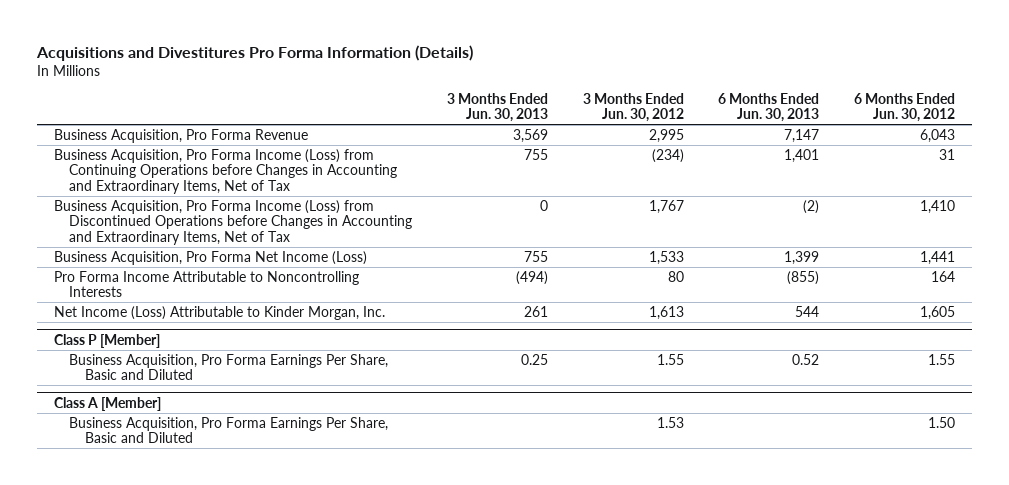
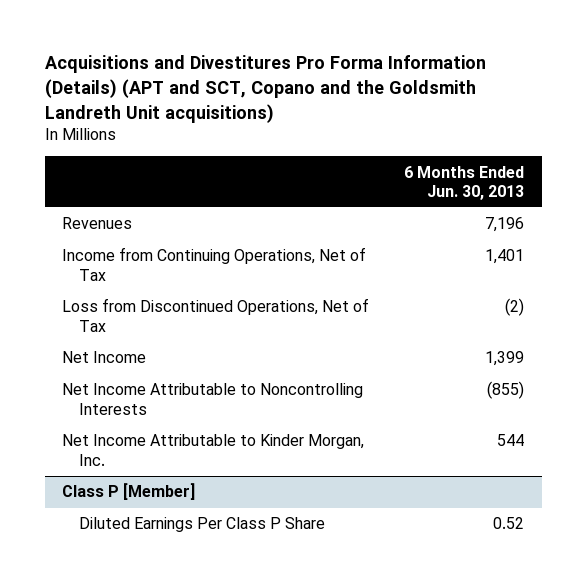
- Acquisitions and Divestitures Pro Forma Information (Details)
+ Acquisitions and Divestitures Pro Forma Information (Details) (APT and SCT, Copano and the Goldsmith Landreth Unit acquisitions)
- | 3 Months Ended Jun. 30, 2013 | 3 Months Ended Jun. 30, 2012 | 6 Months Ended Jun. 30, 2013 | 6 Months Ended Jun. 30, 2012
+ | 6 Months Ended Jun. 30, 2013
- Business Acquisition, Pro Forma Revenue | 3,569 | 2,995 | 7,147 | 6,043
- Business Acquisition, Pro Forma Income (Loss) from Continuing Operations before Changes in Accounting and Extraordinary Items, Net of Tax | 755 | (234) | 1,401 | 31
- Business Acquisition, Pro Forma Income (Loss) from Discontinued Operations before Changes in Accounting and Extraordinary Items, Net of Tax | 0 | 1,767 | (2) | 1,410
- Business Acquisition, Pro Forma Net Income (Loss) | 755 | 1,533 | 1,399 | 1,441
- Pro Forma Income Attributable to Noncontrolling Interests | (494) | 80 | (855) | 164
- Net Income (Loss) Attributable to Kinder Morgan, Inc. | 261 | 1,613 | 544 | 1,605
+ Revenues | 7,196
+ Income from Continuing Operations, Net of Tax | 1,401
+ Loss from Discontinued Operations, Net of Tax | (2)
+ Net Income | 1,399
+ Net Income Attributable to Noncontrolling Interests | (855)
+ Net Income Attributable to Kinder Morgan, Inc. | 544
@ Class P [Member]
- Business Acquisition, Pro Forma Earnings Per Share, Basic and Diluted | 0.25 | 1.55 | 0.52 | 1.55
- Class A [Member]
- Business Acquisition, Pro Forma Earnings Per Share, Basic and Diluted | | 1.53 | | 1.50
@ Class P [Member]
+ Diluted Earnings Per Class P Share | 0.52

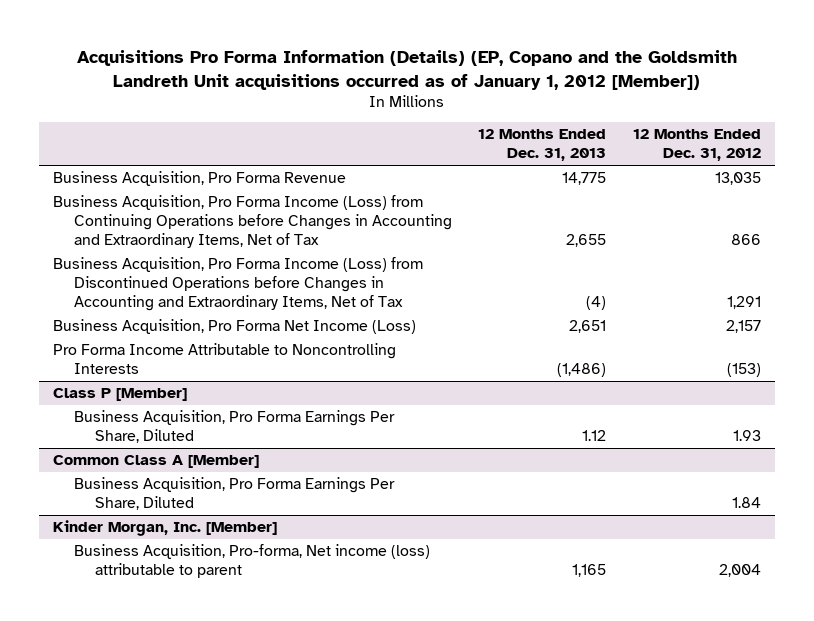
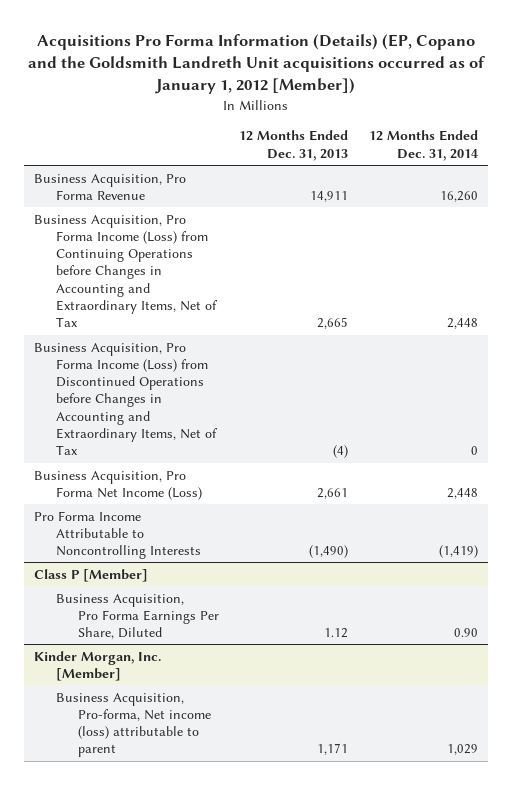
- | 12 Months Ended Dec. 31, 2013 | 12 Months Ended Dec. 31, 2012
+ | 12 Months Ended Dec. 31, 2013 | 12 Months Ended Dec. 31, 2014
- Business Acquisition, Pro Forma Revenue | 14,775 | 13,035
- Business Acquisition, Pro Forma Income (Loss) from Continuing Operations before Changes in Accounting and Extraordinary Items, Net of Tax | 2,655 | 866
+ Business Acquisition, Pro Forma Revenue | 14,911 | 16,260
+ Business Acquisition, Pro Forma Income (Loss) from Continuing Operations before Changes in Accounting and Extraordinary Items, Net of Tax | 2,665 | 2,448
- Business Acquisition, Pro Forma Net Income (Loss) | 2,651 | 2,157
- Pro Forma Income Attributable to Noncontrolling Interests | (1,486) | (153)
+ Business Acquisition, Pro Forma Net Income (Loss) | 2,661 | 2,448
+ Pro Forma Income Attributable to Noncontrolling Interests | (1,490) | (1,419)
- Common Class A [Member]
- Business Acquisition, Pro Forma Earnings Per Share, Diluted | | 1.84
@ Kinder Morgan, Inc. [Member]
- Business Acquisition, Pro-forma, Net income (loss) attributable to parent | 1,165 | 2,004
+ Business Acquisition, Pro-forma, Net income (loss) attributable to parent | 1,171 | 1,029

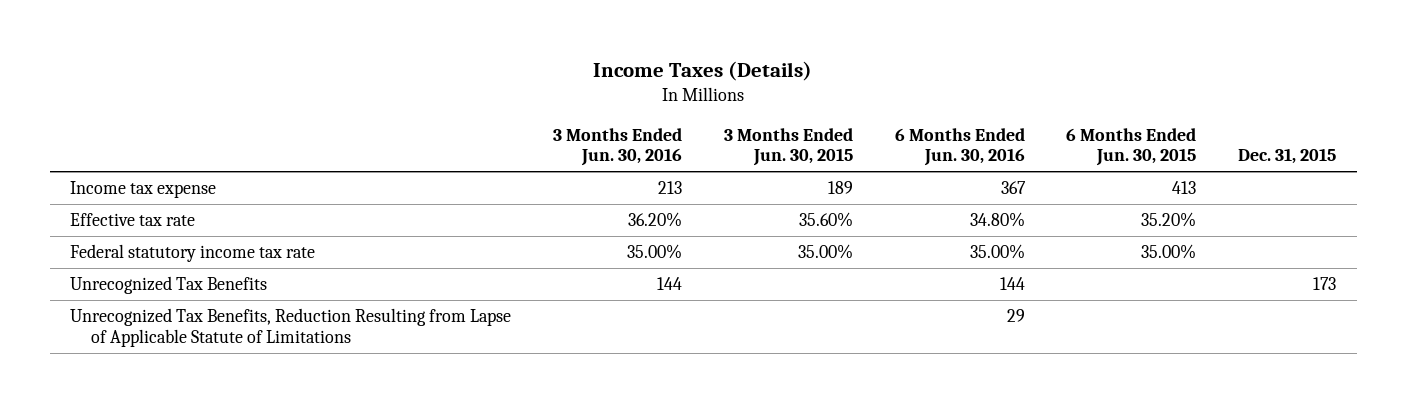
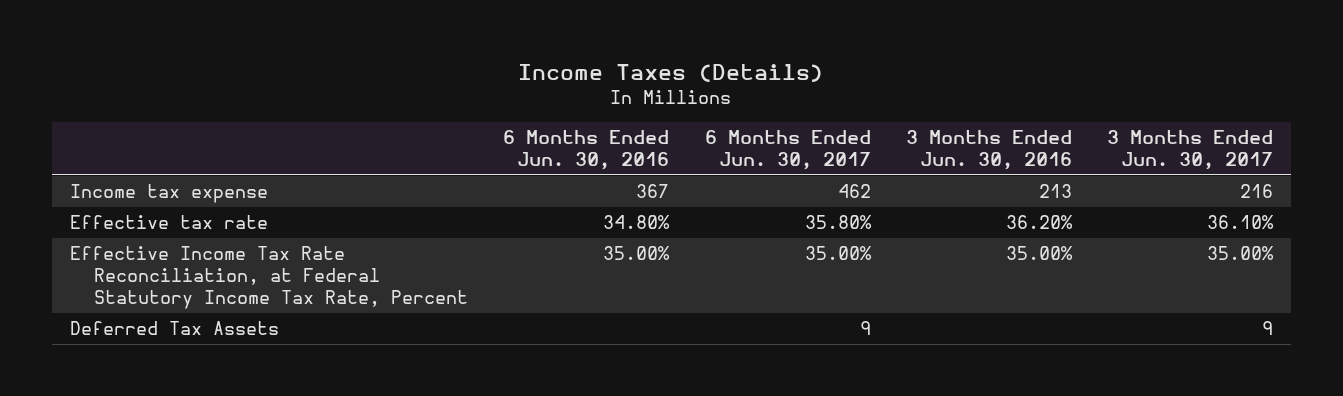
- | 3 Months Ended Jun. 30, 2016 | 3 Months Ended Jun. 30, 2015 | 6 Months Ended Jun. 30, 2016 | 6 Months Ended Jun. 30, 2015 | Dec. 31, 2015
+ | 6 Months Ended Jun. 30, 2016 | 6 Months Ended Jun. 30, 2017 | 3 Months Ended Jun. 30, 2016 | 3 Months Ended Jun. 30, 2017
- Federal statutory income tax rate | 35.00% | 35.00% | 35.00% | 35.00% |
- Unrecognized Tax Benefits | 144 | | 144 | | 173
- Unrecognized Tax Benefits, Reduction Resulting from Lapse of Applicable Statute of Limitations | | | 29 | |
+ Effective Income Tax Rate Reconciliation, at Federal Statutory Income Tax Rate, Percent | 35.00% | 35.00% | 35.00% | 35.00%
+ Deferred Tax Assets | | 9 | | 9

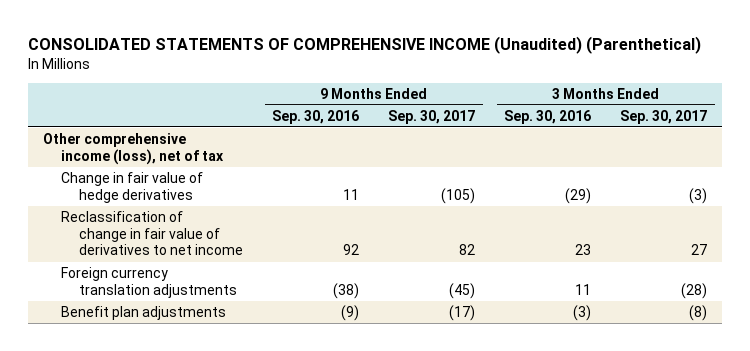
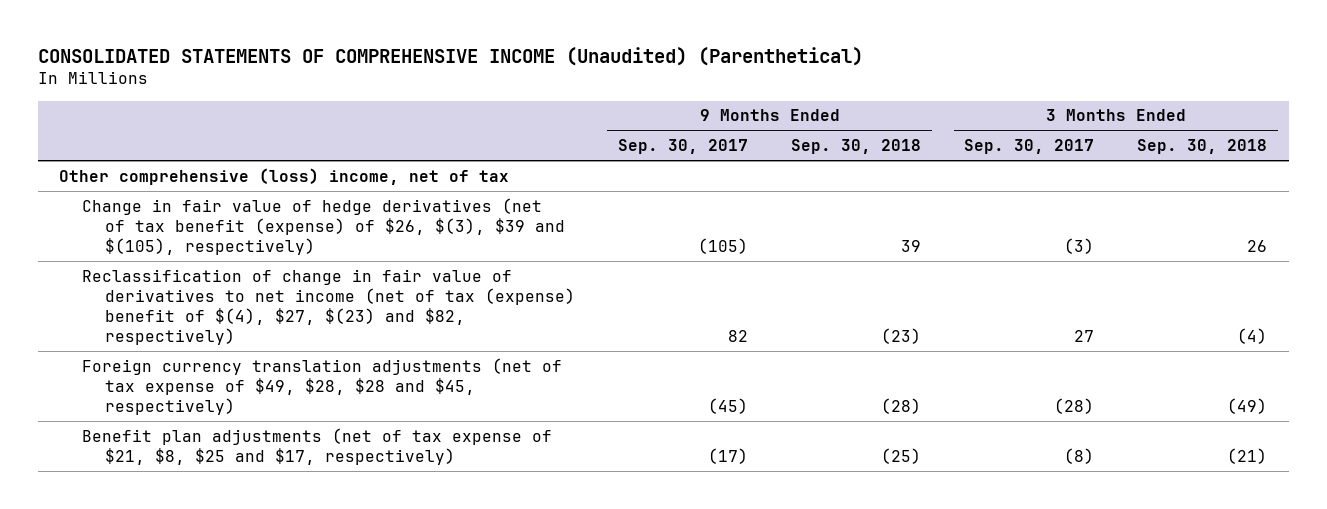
- | 9 Months Ended Sep. 30, 2016 | 9 Months Ended Sep. 30, 2017 | 3 Months Ended Sep. 30, 2016 | 3 Months Ended Sep. 30, 2017
+ | 9 Months Ended Sep. 30, 2017 | 9 Months Ended Sep. 30, 2018 | 3 Months Ended Sep. 30, 2017 | 3 Months Ended Sep. 30, 2018
- Other comprehensive income (loss), net of tax
- Change in fair value of hedge derivatives | 11 | (105) | (29) | (3)
- Reclassification of change in fair value of derivatives to net income | 92 | 82 | 23 | 27
- Foreign currency translation adjustments | (38) | (45) | 11 | (28)
- Benefit plan adjustments | (9) | (17) | (3) | (8)
+ Other comprehensive (loss) income, net of tax
+ Change in fair value of hedge derivatives (net of tax benefit (expense) of $26, $(3), $39 and $(105), respectively) | (105) | 39 | (3) | 26
+ Reclassification of change in fair value of derivatives to net income (net of tax (expense) benefit of $(4), $27, $(23) and $82, respectively) | 82 | (23) | 27 | (4)
+ Foreign currency translation adjustments (net of tax expense of $49, $28, $28 and $45, respectively) | (45) | (28) | (28) | (49)
+ Benefit plan adjustments (net of tax expense of $21, $8, $25 and $17, respectively) | (17) | (25) | (8) | (21)

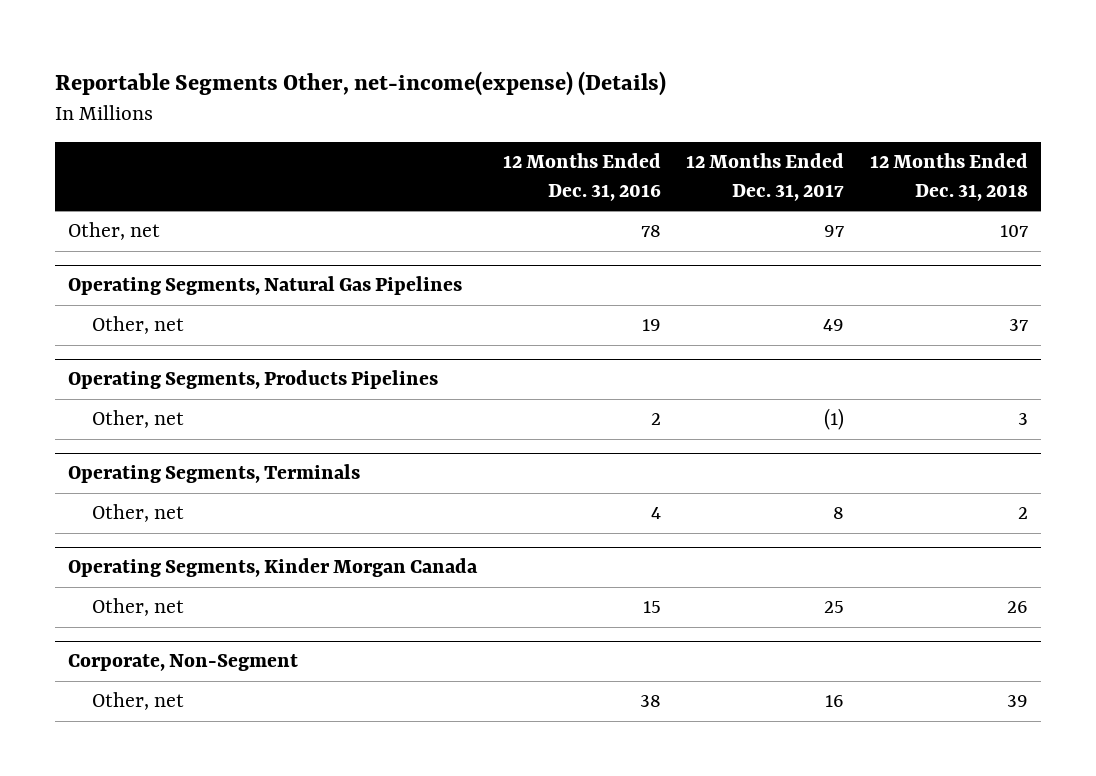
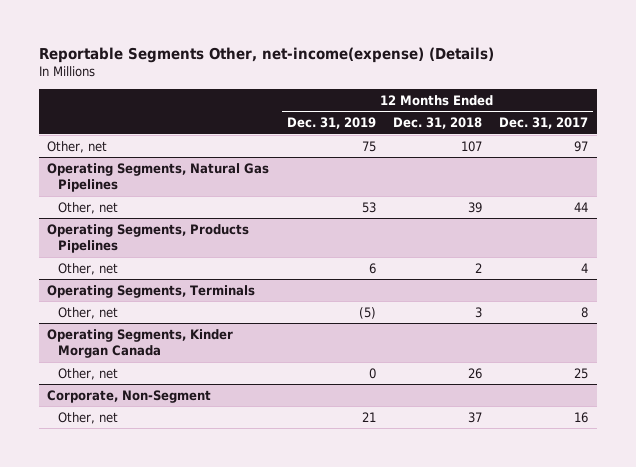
- | 12 Months Ended Dec. 31, 2016 | 12 Months Ended Dec. 31, 2017 | 12 Months Ended Dec. 31, 2018
+ | 12 Months Ended Dec. 31, 2019 | 12 Months Ended Dec. 31, 2018 | 12 Months Ended Dec. 31, 2017
@ Operating Segments, Natural Gas Pipelines
- Other, net | 19 | 49 | 37
+ Other, net | 53 | 39 | 44
@ Operating Segments, Products Pipelines
- Other, net | 2 | (1) | 3
+ Other, net | 6 | 2 | 4
@ Operating Segments, Terminals
- Other, net | 4 | 8 | 2
+ Other, net | (5) | 3 | 8
@ Corporate, Non-Segment
- Other, net | 38 | 16 | 39
+ Other, net | 21 | 37 | 16

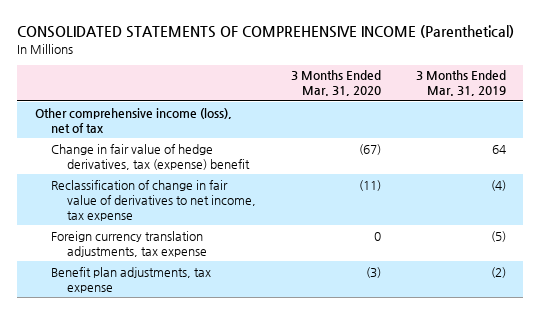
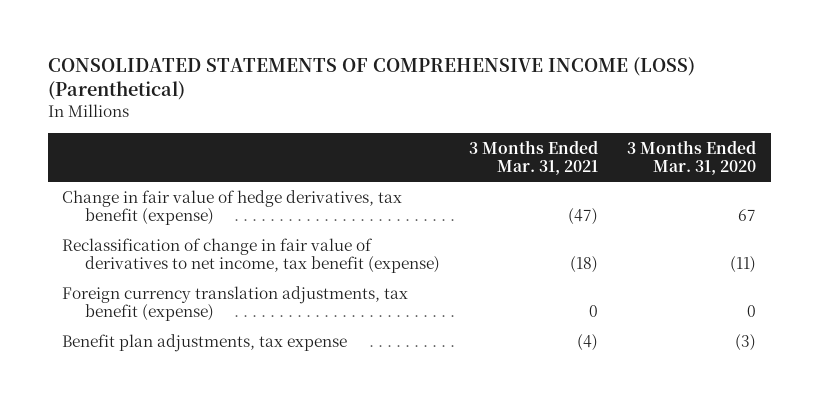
- CONSOLIDATED STATEMENTS OF COMPREHENSIVE INCOME (Parenthetical)
+ CONSOLIDATED STATEMENTS OF COMPREHENSIVE INCOME (LOSS) (Parenthetical)
- | 3 Months Ended Mar. 31, 2020 | 3 Months Ended Mar. 31, 2019
+ | 3 Months Ended Mar. 31, 2021 | 3 Months Ended Mar. 31, 2020
- Other comprehensive income (loss), net of tax
- Change in fair value of hedge derivatives, tax (expense) benefit | (67) | 64
- Reclassification of change in fair value of derivatives to net income, tax expense | (11) | (4)
- Foreign currency translation adjustments, tax expense | 0 | (5)
+ Change in fair value of hedge derivatives, tax benefit (expense) | (47) | 67
+ Reclassification of change in fair value of derivatives to net income, tax benefit (expense) | (18) | (11)
+ Foreign currency translation adjustments, tax benefit (expense) | 0 | 0

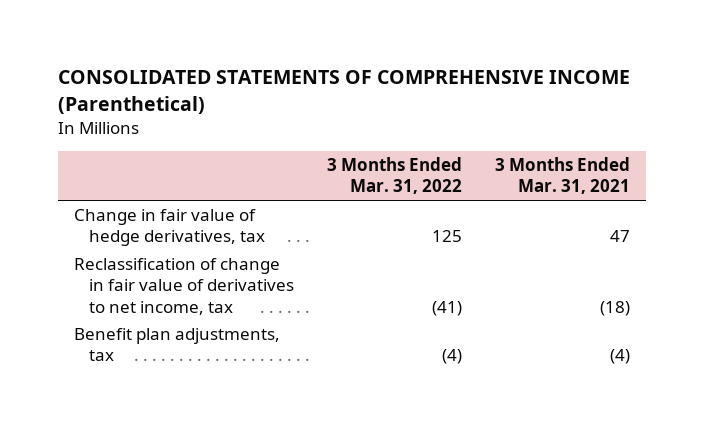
- CONSOLIDATED STATEMENTS OF COMPREHENSIVE INCOME (LOSS) (Parenthetical)
+ CONSOLIDATED STATEMENTS OF COMPREHENSIVE INCOME (Parenthetical)
- | 3 Months Ended Mar. 31, 2021 | 3 Months Ended Mar. 31, 2020
+ | 3 Months Ended Mar. 31, 2022 | 3 Months Ended Mar. 31, 2021
- Change in fair value of hedge derivatives, tax benefit (expense) | (47) | 67
- Reclassification of change in fair value of derivatives to net income, tax benefit (expense) | (18) | (11)
- Foreign currency translation adjustments, tax benefit (expense) | 0 | 0
- Benefit plan adjustments, tax expense | (4) | (3)
+ Change in fair value of hedge derivatives, tax | 125 | 47
+ Reclassification of change in fair value of derivatives to net income, tax | (41) | (18)
+ Benefit plan adjustments, tax | (4) | (4)

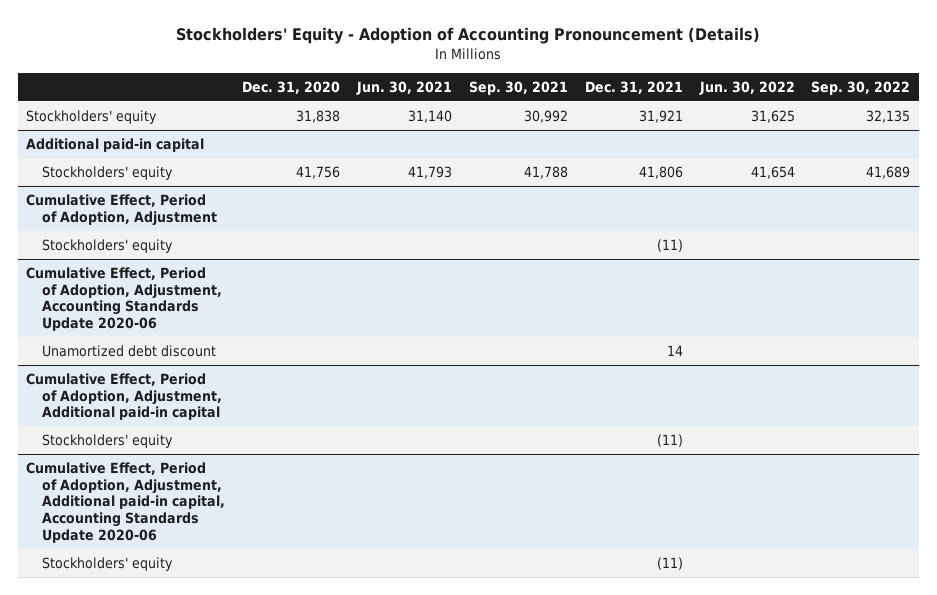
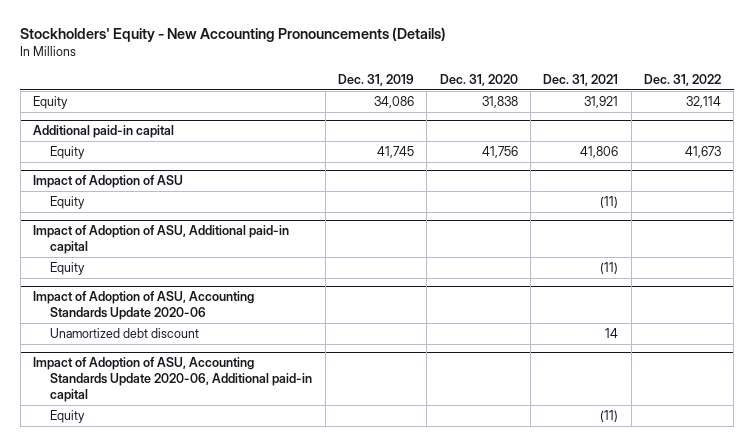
- Stockholders' Equity - Adoption of Accounting Pronouncement (Details)
+ Stockholders' Equity - New Accounting Pronouncements (Details)
- | Dec. 31, 2020 | Jun. 30, 2021 | Sep. 30, 2021 | Dec. 31, 2021 | Jun. 30, 2022 | Sep. 30, 2022
+ | Dec. 31, 2019 | Dec. 31, 2020 | Dec. 31, 2021 | Dec. 31, 2022
- Stockholders' equity | 31,838 | 31,140 | 30,992 | 31,921 | 31,625 | 32,135
+ Equity | 34,086 | 31,838 | 31,921 | 32,114
@ Additional paid-in capital
- Stockholders' equity | 41,756 | 41,793 | 41,788 | 41,806 | 41,654 | 41,689
- Cumulative Effect, Period of Adoption, Adjustment
- Stockholders' equity | | | | (11) | |
- Cumulative Effect, Period of Adoption, Adjustment, Accounting Standards Update 2020-06
@ Additional paid-in capital
+ Equity | 41,745 | 41,756 | 41,806 | 41,673
+ Impact of Adoption of ASU
+ Equity | | | (11) |
+ Impact of Adoption of ASU, Additional paid-in capital
+ Equity | | | (11) |
+ Impact of Adoption of ASU, Accounting Standards Update 2020-06
- Cumulative Effect, Period of Adoption, Adjustment, Additional paid-in capital
- Stockholders' equity | | | | (11) | |
- Cumulative Effect, Period of Adoption, Adjustment, Additional paid-in capital, Accounting Standards Update 2020-06
- Stockholders' equity | | | | (11) | |
+ Impact of Adoption of ASU, Accounting Standards Update 2020-06, Additional paid-in capital
+ Equity | | | (11) |

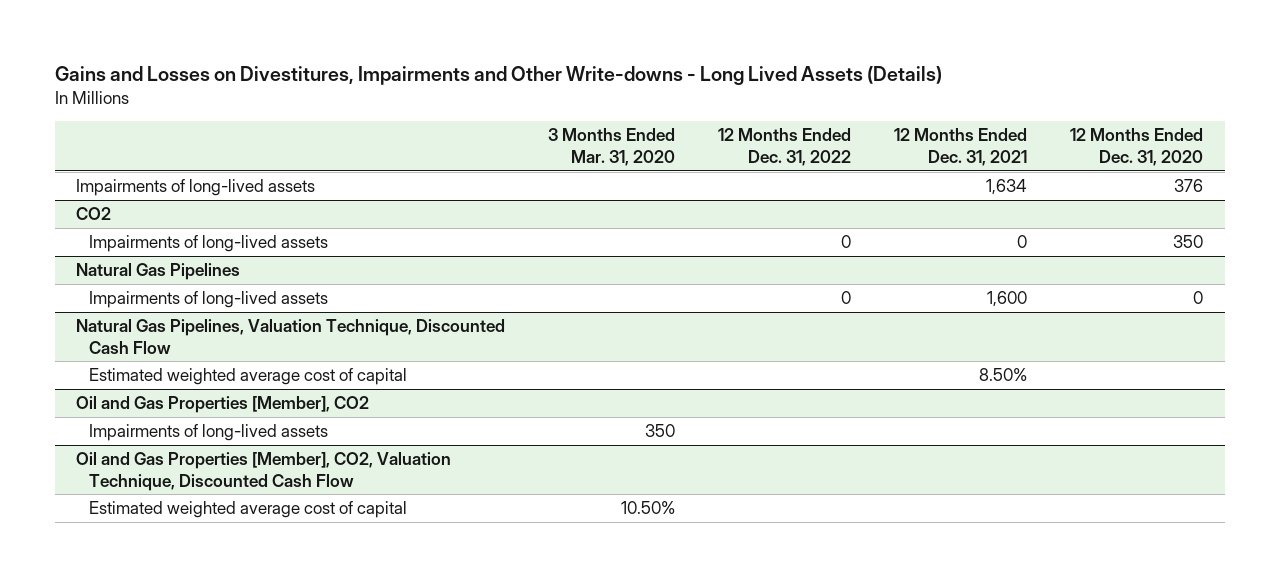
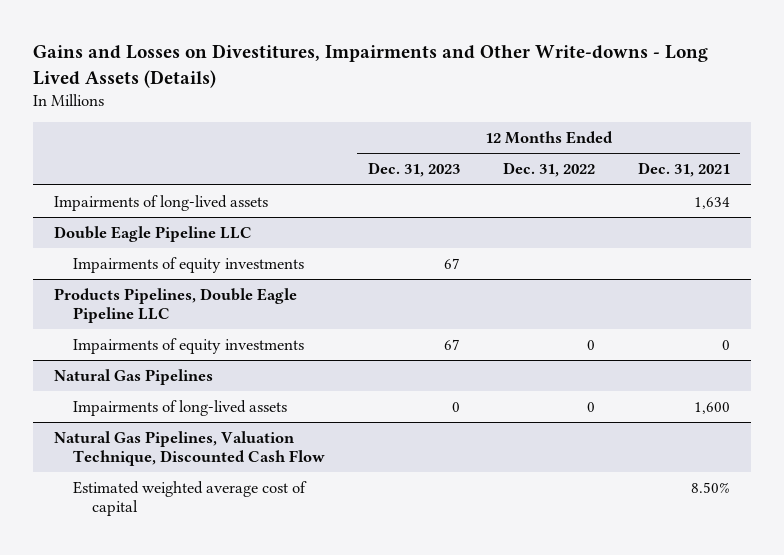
- | 3 Months Ended Mar. 31, 2020 | 12 Months Ended Dec. 31, 2022 | 12 Months Ended Dec. 31, 2021 | 12 Months Ended Dec. 31, 2020
+ | 12 Months Ended Dec. 31, 2023 | 12 Months Ended Dec. 31, 2022 | 12 Months Ended Dec. 31, 2021
- CO2
- Impairments of long-lived assets | | 0 | 0 | 350
+ Double Eagle Pipeline LLC
+ Impairments of equity investments | 67 | |
+ Products Pipelines, Double Eagle Pipeline LLC
+ Impairments of equity investments | 67 | 0 | 0
- Oil and Gas Properties [Member], CO2
- Impairments of long-lived assets | 350 | | |
- Oil and Gas Properties [Member], CO2, Valuation Technique, Discounted Cash Flow
- Estimated weighted average cost of capital | 10.50% | | |

